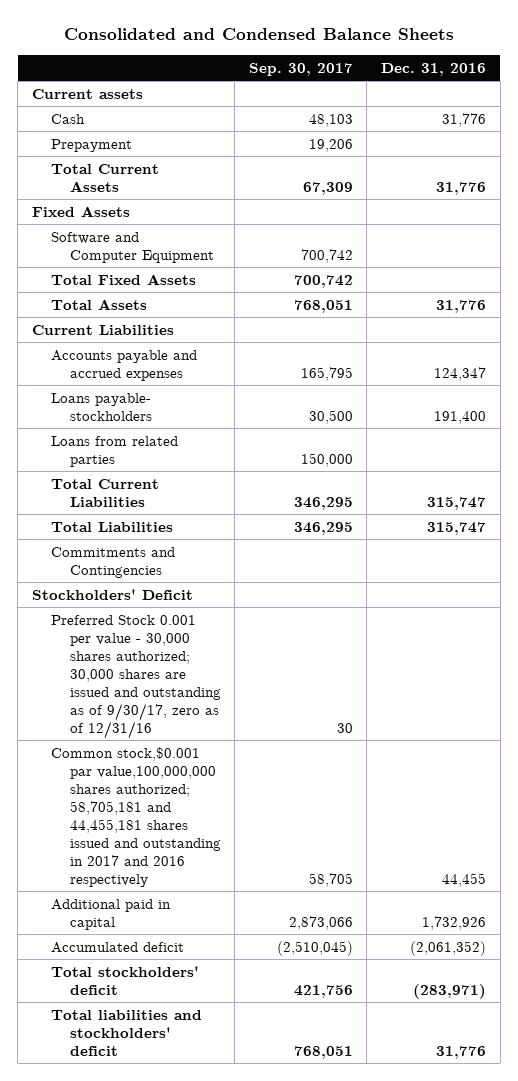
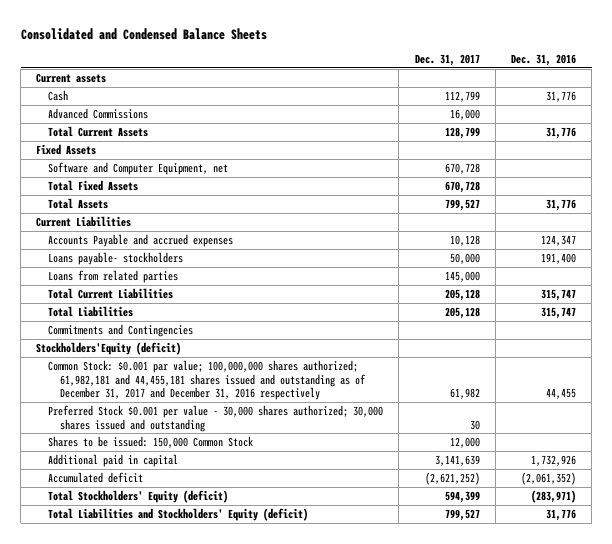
- | Sep. 30, 2017 | Dec. 31, 2016
+ | Dec. 31, 2017 | Dec. 31, 2016
- Prepayment | 19,206 |
+ Advanced Commissions | 16,000 |
- Software and Computer Equipment | 700,742 |
+ Software and Computer Equipment, net | 670,728 |
- Accounts payable and accrued expenses | 165,795 | 124,347
+ Accounts Payable and accrued expenses | 10,128 | 124,347
- Stockholders' Deficit
- Preferred Stock 0.001 per value - 30,000 shares authorized; 30,000 shares are issued and outstanding as of 9/30/17, zero as of 12/31/16 | 30 |
- Common stock,$0.001 par value,100,000,000 shares authorized; 58,705,181 and 44,455,181 shares issued and outstanding in 2017 and 2016 respectively | 58,705 | 44,455
+ Stockholders'Equity (deficit)
+ Common Stock: $0.001 par value; 100,000,000 shares authorized; 61,982,181 and 44,455,181 shares issued and outstanding as of December 31, 2017 and December 31, 2016 respectively | 61,982 | 44,455
+ Preferred Stock $0.001 per value - 30,000 shares authorized; 30,000 shares issued and outstanding | 30 |
+ Shares to be issued: 150,000 Common Stock | 12,000 |
- Total stockholders' deficit | 421,756 | (283,971)
- Total liabilities and stockholders' deficit | 768,051 | 31,776
+ Total Stockholders' Equity (deficit) | 594,399 | (283,971)
+ Total Liabilities and Stockholders' Equity (deficit) | 799,527 | 31,776

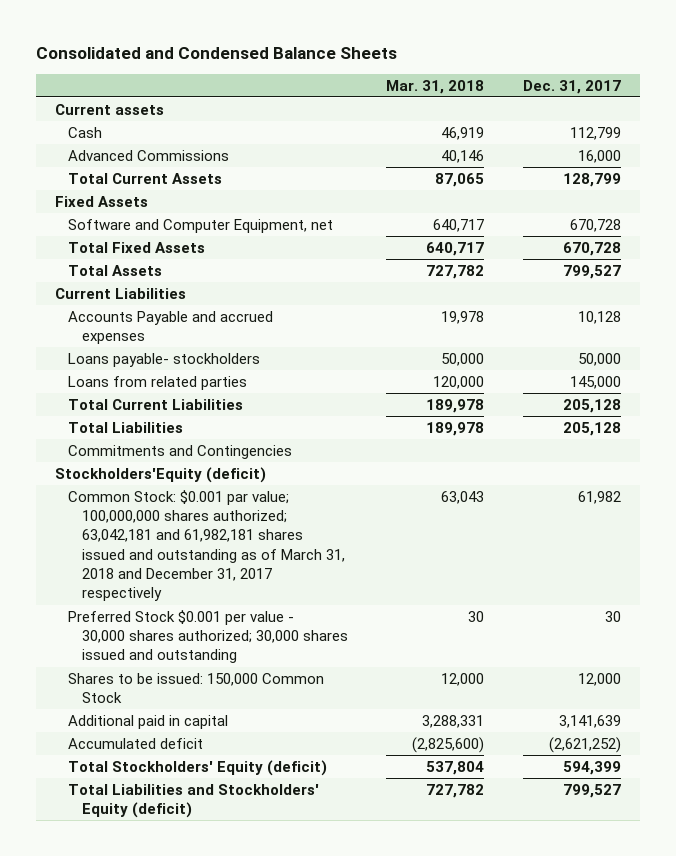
- | Dec. 31, 2017 | Dec. 31, 2016
+ | Mar. 31, 2018 | Dec. 31, 2017
- Common Stock: $0.001 par value; 100,000,000 shares authorized; 61,982,181 and 44,455,181 shares issued and outstanding as of December 31, 2017 and December 31, 2016 respectively | 61,982 | 44,455
+ Common Stock: $0.001 par value; 100,000,000 shares authorized; 63,042,181 and 61,982,181 shares issued and outstanding as of March 31, 2018 and December 31, 2017 respectively | 63,043 | 61,982

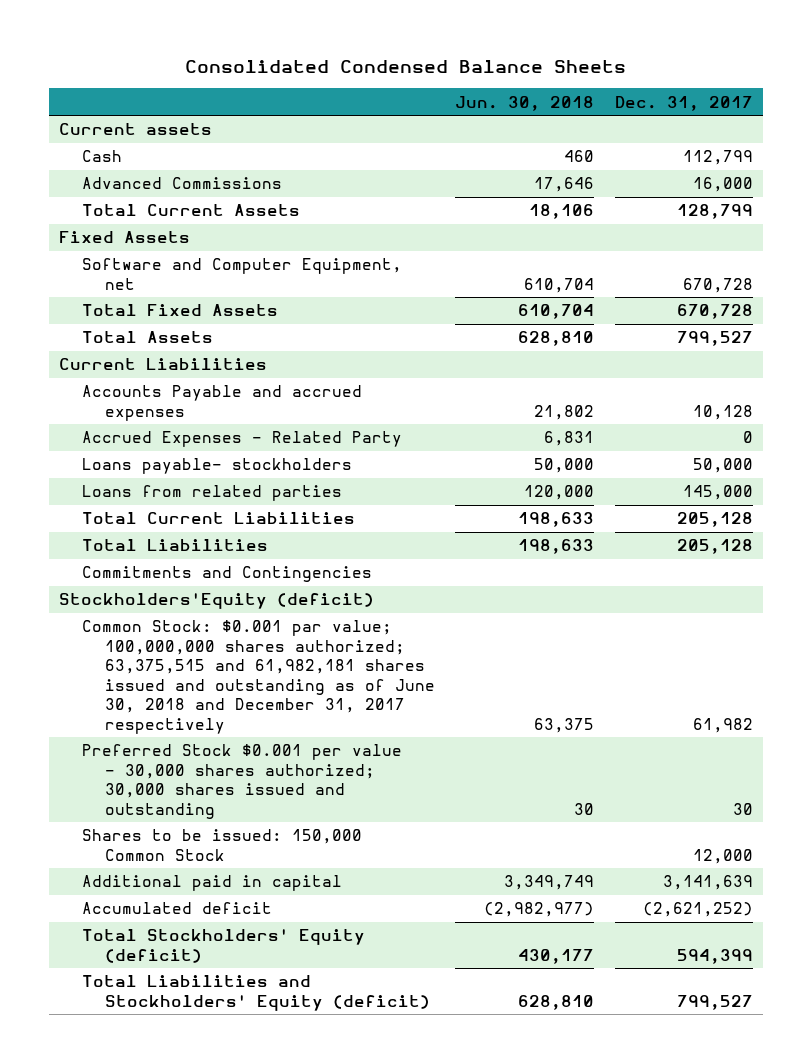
- Consolidated and Condensed Balance Sheets
+ Consolidated Condensed Balance Sheets
- | Mar. 31, 2018 | Dec. 31, 2017
+ | Jun. 30, 2018 | Dec. 31, 2017
+ Accrued Expenses - Related Party | 6,831 | 0
- Common Stock: $0.001 par value; 100,000,000 shares authorized; 63,042,181 and 61,982,181 shares issued and outstanding as of March 31, 2018 and December 31, 2017 respectively | 63,043 | 61,982
+ Common Stock: $0.001 par value; 100,000,000 shares authorized; 63,375,515 and 61,982,181 shares issued and outstanding as of June 30, 2018 and December 31, 2017 respectively | 63,375 | 61,982

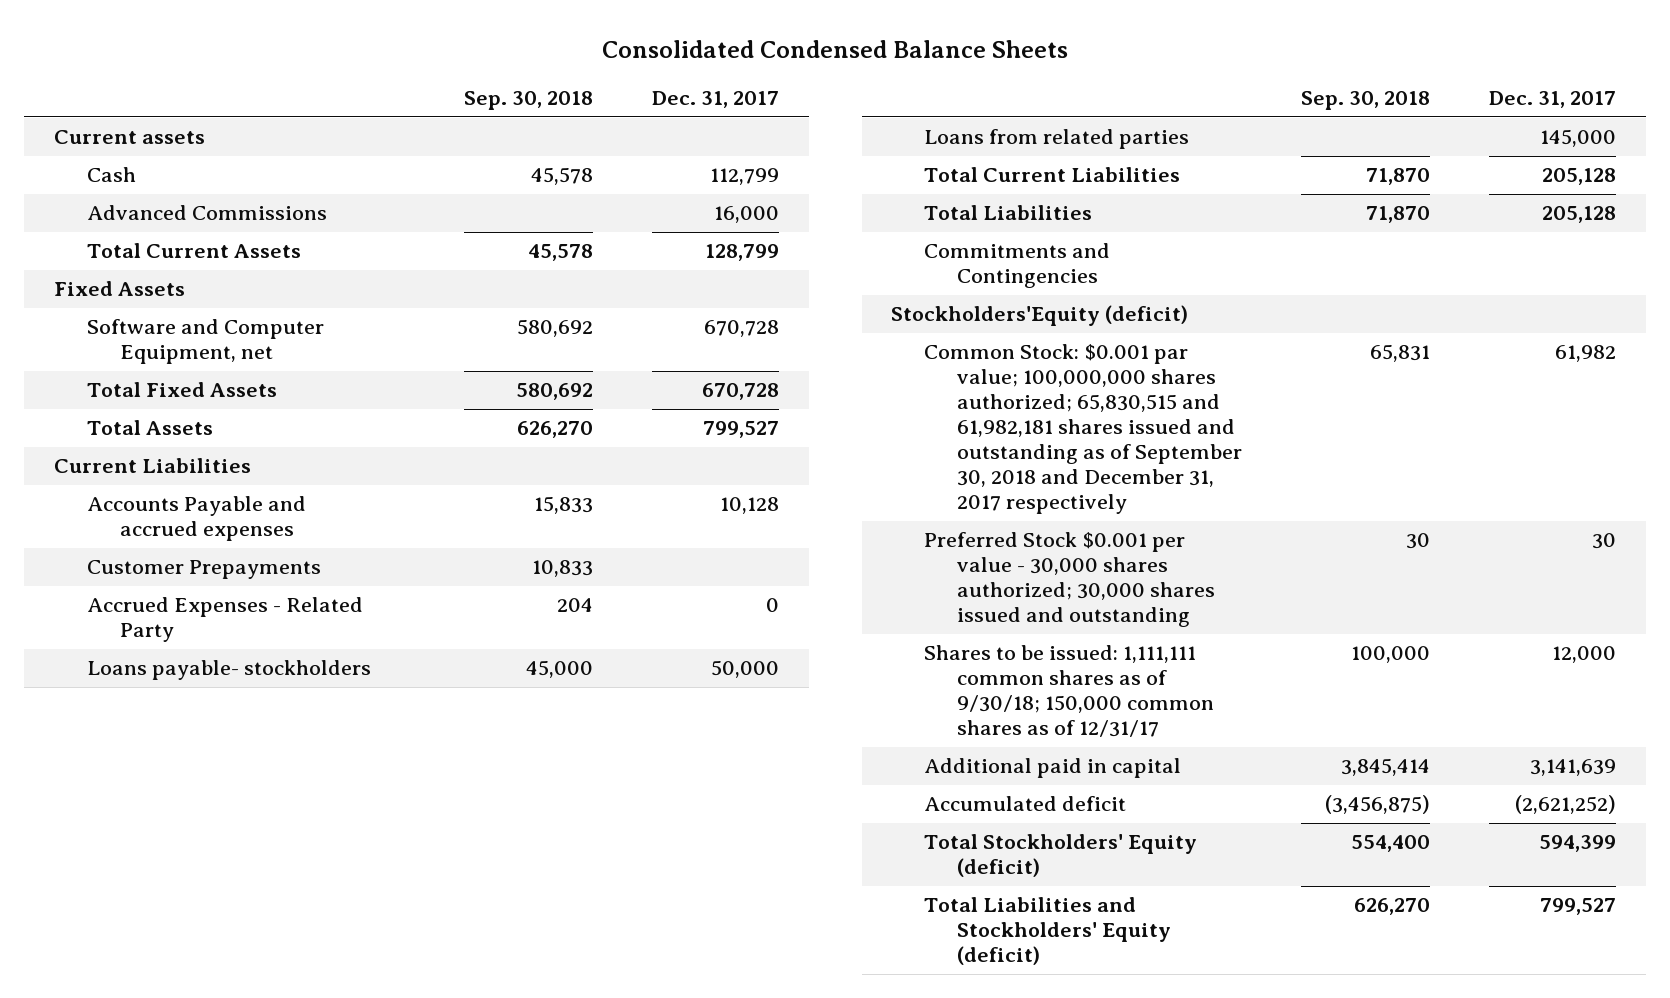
- | Jun. 30, 2018 | Dec. 31, 2017
+ | Sep. 30, 2018 | Dec. 31, 2017
+ Customer Prepayments | 10,833 |
- Common Stock: $0.001 par value; 100,000,000 shares authorized; 63,375,515 and 61,982,181 shares issued and outstanding as of June 30, 2018 and December 31, 2017 respectively | 63,375 | 61,982
+ Common Stock: $0.001 par value; 100,000,000 shares authorized; 65,830,515 and 61,982,181 shares issued and outstanding as of September 30, 2018 and December 31, 2017 respectively | 65,831 | 61,982
- Shares to be issued: 150,000 Common Stock | | 12,000
+ Shares to be issued: 1,111,111 common shares as of 9/30/18; 150,000 common shares as of 12/31/17 | 100,000 | 12,000

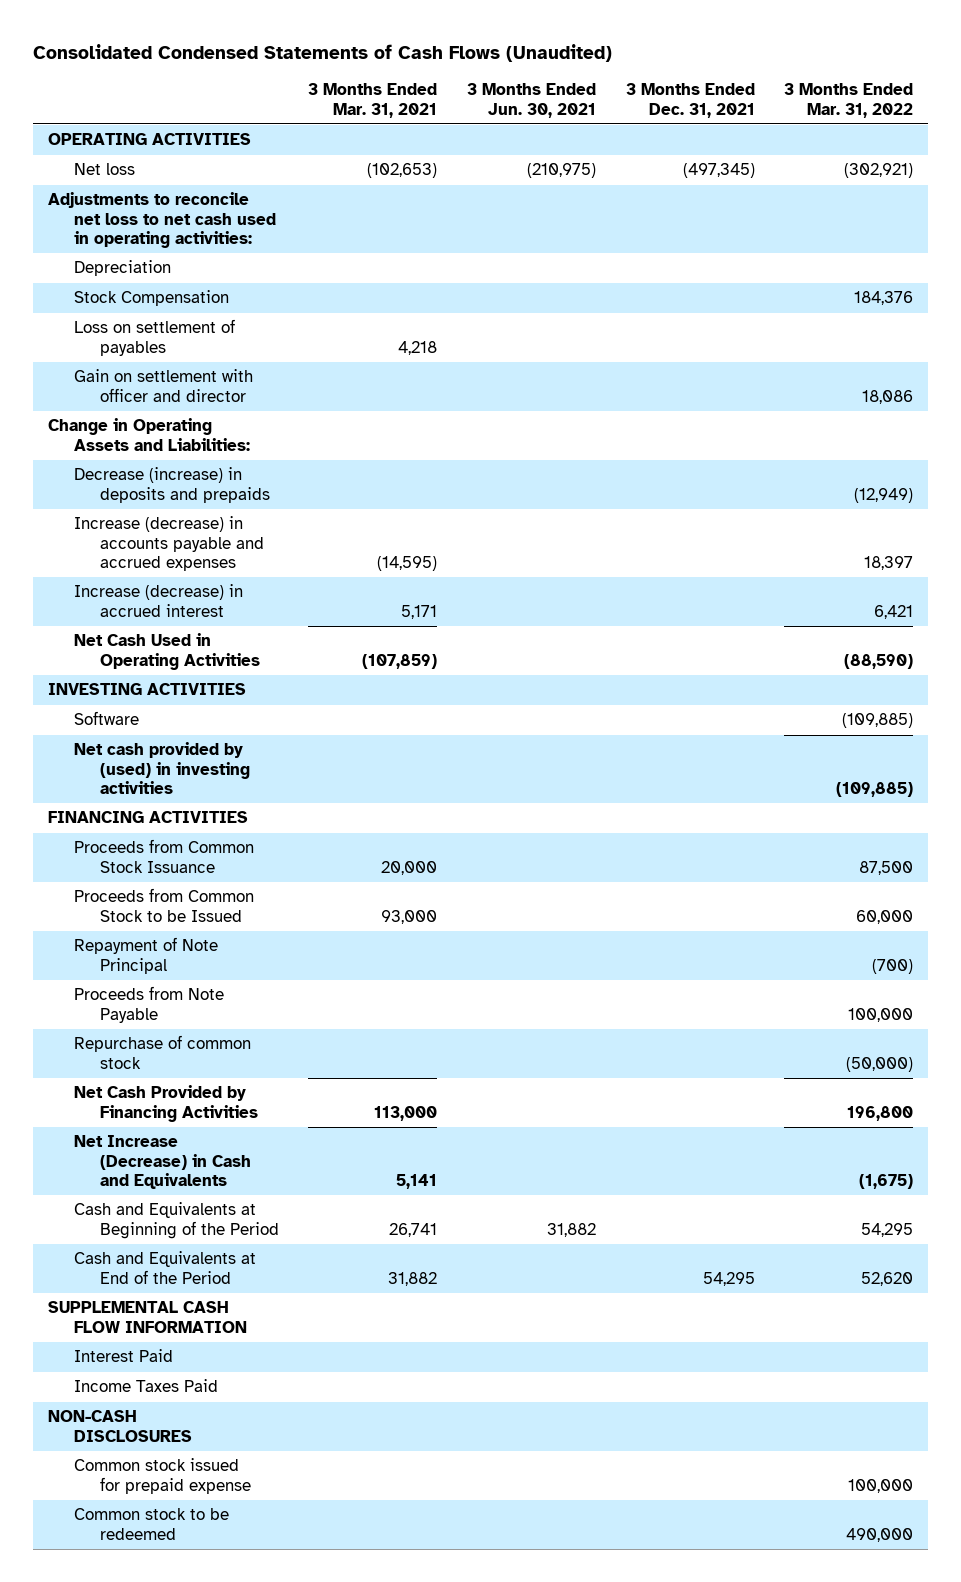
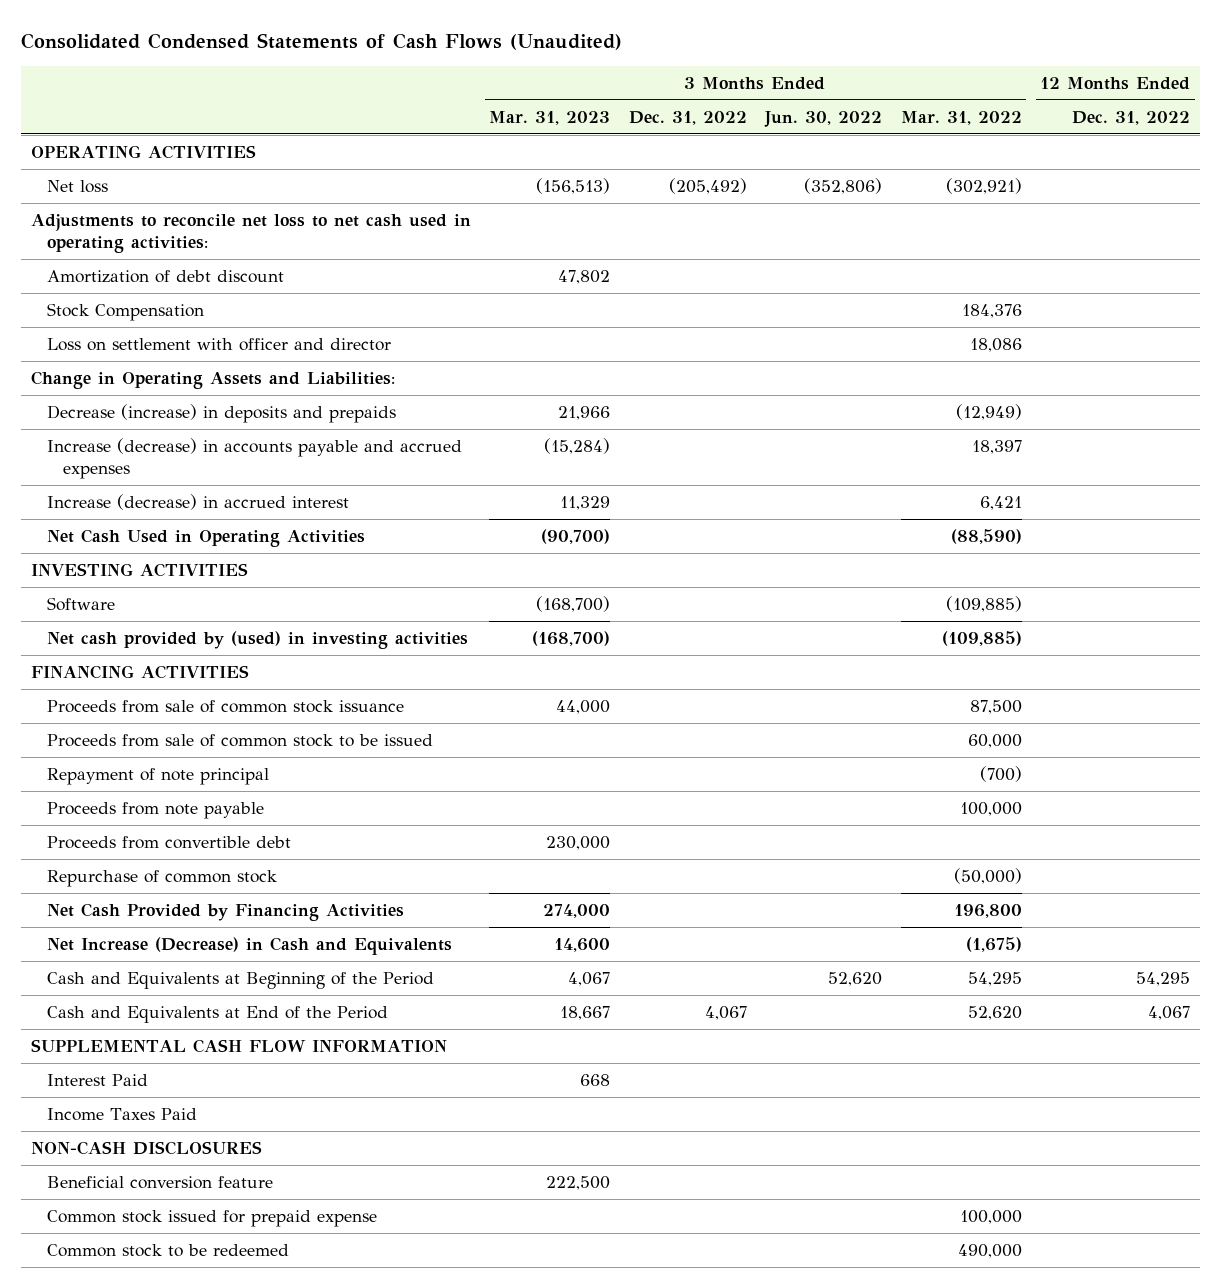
- | 3 Months Ended Mar. 31, 2021 | 3 Months Ended Jun. 30, 2021 | 3 Months Ended Dec. 31, 2021 | 3 Months Ended Mar. 31, 2022
+ | 3 Months Ended Mar. 31, 2023 | 3 Months Ended Dec. 31, 2022 | 3 Months Ended Jun. 30, 2022 | 3 Months Ended Mar. 31, 2022 | 12 Months Ended Dec. 31, 2022
- Depreciation
+ Amortization of debt discount | 47,802 | | | |
- Loss on settlement of payables | 4,218 | | |
- Gain on settlement with officer and director | | | | 18,086
+ Loss on settlement with officer and director | | | | 18,086 |
- Proceeds from Common Stock Issuance | 20,000 | | | 87,500
- Proceeds from Common Stock to be Issued | 93,000 | | | 60,000
- Repayment of Note Principal | | | | (700)
- Proceeds from Note Payable | | | | 100,000
+ Proceeds from sale of common stock issuance | 44,000 | | | 87,500 |
+ Proceeds from sale of common stock to be issued | | | | 60,000 |
+ Repayment of note principal | | | | (700) |
+ Proceeds from note payable | | | | 100,000 |
+ Proceeds from convertible debt | 230,000 | | | |
+ Beneficial conversion feature | 222,500 | | | |

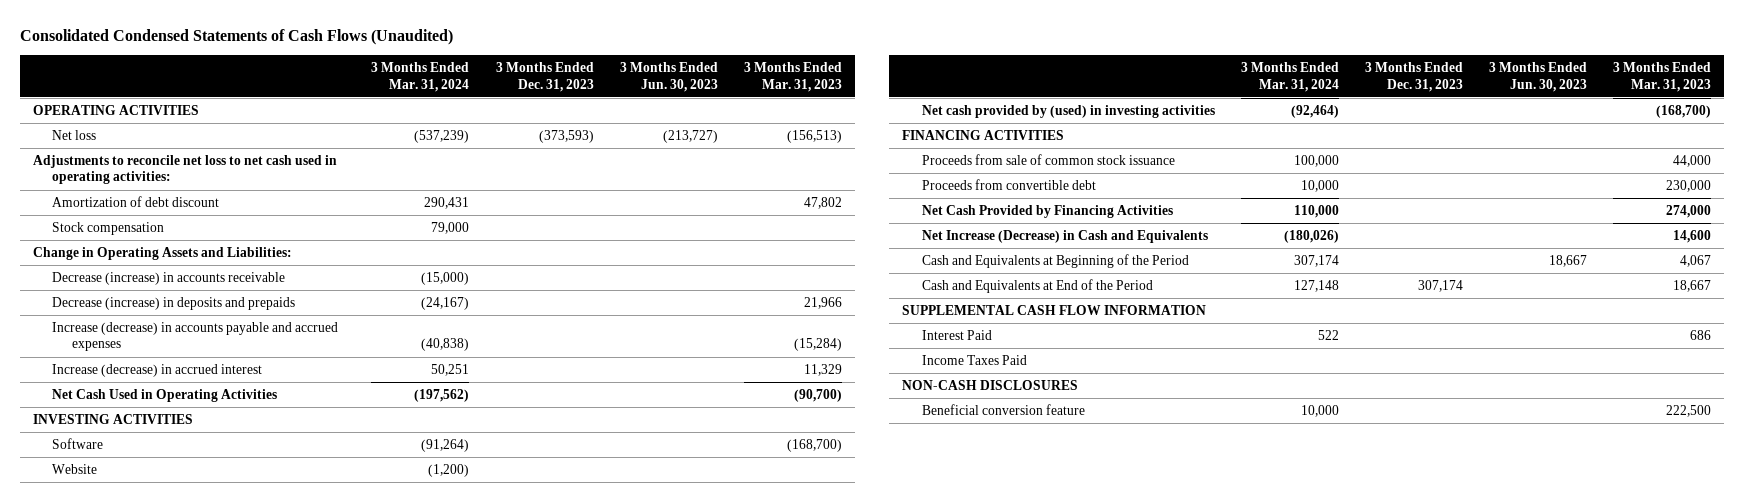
- | 3 Months Ended Mar. 31, 2023 | 3 Months Ended Dec. 31, 2022 | 3 Months Ended Jun. 30, 2022 | 3 Months Ended Mar. 31, 2022 | 12 Months Ended Dec. 31, 2022
+ | 3 Months Ended Mar. 31, 2024 | 3 Months Ended Dec. 31, 2023 | 3 Months Ended Jun. 30, 2023 | 3 Months Ended Mar. 31, 2023
- Stock Compensation | | | | 184,376 |
- Loss on settlement with officer and director | | | | 18,086 |
+ Stock compensation | 79,000 | | |
+ Decrease (increase) in accounts receivable | (15,000) | | |
+ Website | (1,200) | | |
- Proceeds from sale of common stock to be issued | | | | 60,000 |
- Repayment of note principal | | | | (700) |
- Proceeds from note payable | | | | 100,000 |
- Repurchase of common stock | | | | (50,000) |
- Interest Paid | 668 | | | |
+ Interest Paid | 522 | | | 686
- Common stock issued for prepaid expense | | | | 100,000 |
- Common stock to be redeemed | | | | 490,000 |

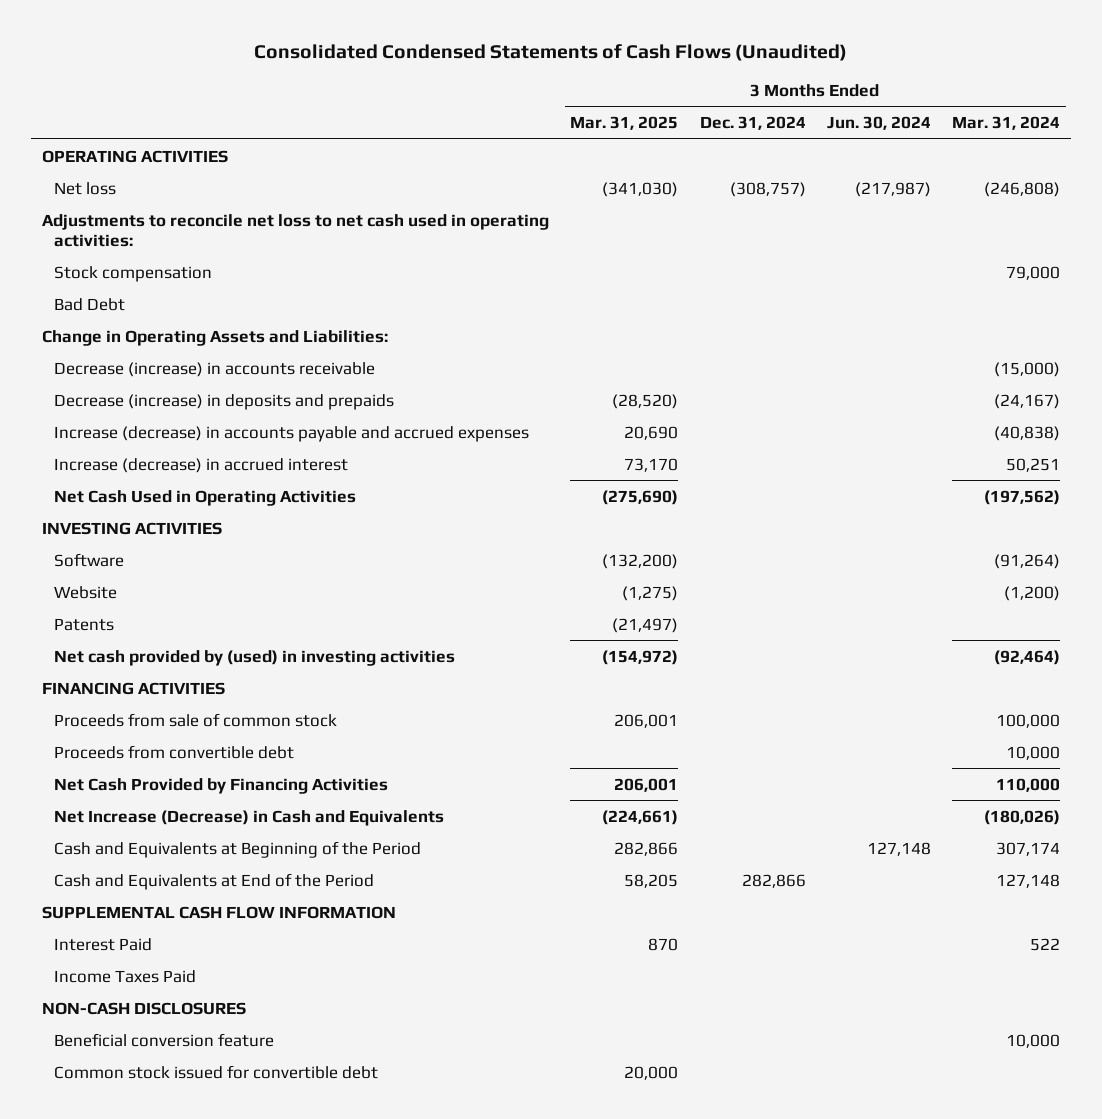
- | 3 Months Ended Mar. 31, 2024 | 3 Months Ended Dec. 31, 2023 | 3 Months Ended Jun. 30, 2023 | 3 Months Ended Mar. 31, 2023
+ | 3 Months Ended Mar. 31, 2025 | 3 Months Ended Dec. 31, 2024 | 3 Months Ended Jun. 30, 2024 | 3 Months Ended Mar. 31, 2024
- Net loss | (537,239) | (373,593) | (213,727) | (156,513)
+ Net loss | (341,030) | (308,757) | (217,987) | (246,808)
- Amortization of debt discount | 290,431 | | | 47,802
+ Bad Debt
+ Patents | (21,497) | | |
- Proceeds from sale of common stock issuance | 100,000 | | | 44,000
+ Proceeds from sale of common stock | 206,001 | | | 100,000
+ Common stock issued for convertible debt | 20,000 | | |

